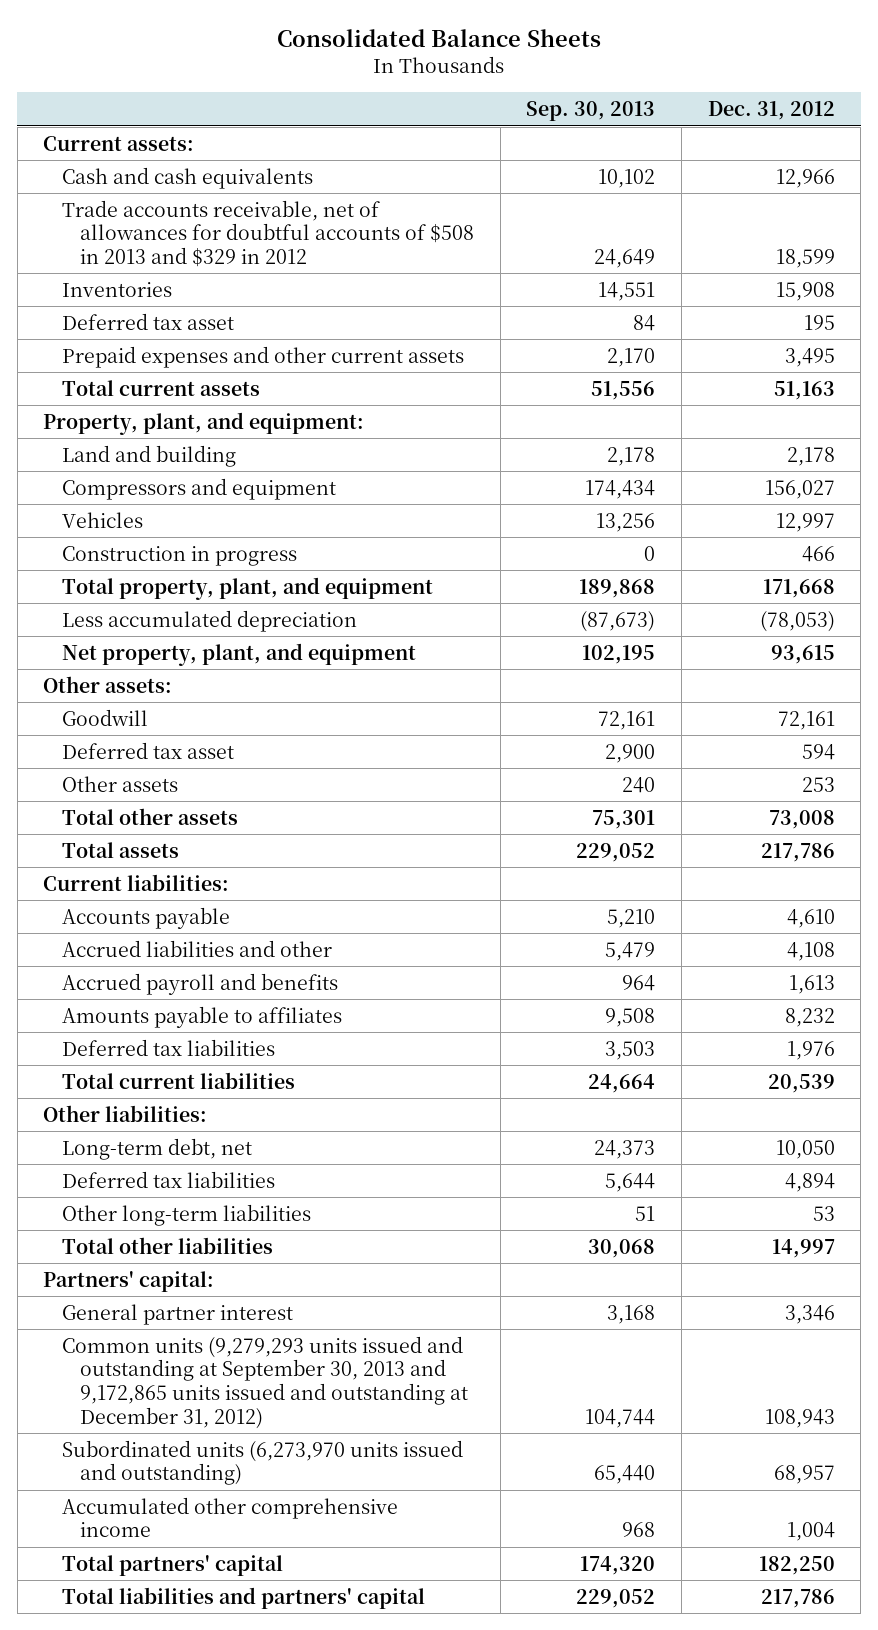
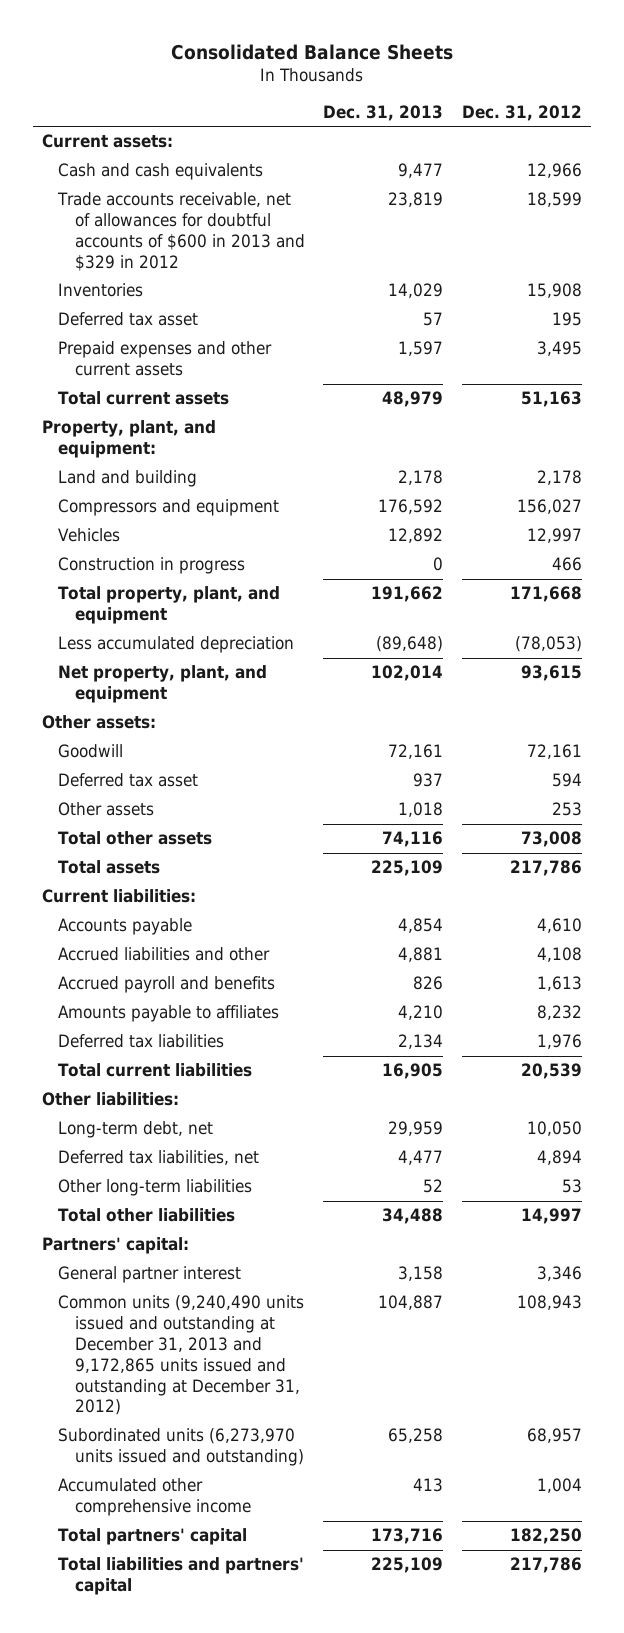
- | Sep. 30, 2013 | Dec. 31, 2012
+ | Dec. 31, 2013 | Dec. 31, 2012
- Trade accounts receivable, net of allowances for doubtful accounts of $508 in 2013 and $329 in 2012 | 24,649 | 18,599
+ Trade accounts receivable, net of allowances for doubtful accounts of $600 in 2013 and $329 in 2012 | 23,819 | 18,599
- Deferred tax liabilities | 5,644 | 4,894
+ Deferred tax liabilities, net | 4,477 | 4,894
- Common units (9,279,293 units issued and outstanding at September 30, 2013 and 9,172,865 units issued and outstanding at December 31, 2012) | 104,744 | 108,943
+ Common units (9,240,490 units issued and outstanding at December 31, 2013 and 9,172,865 units issued and outstanding at December 31, 2012) | 104,887 | 108,943

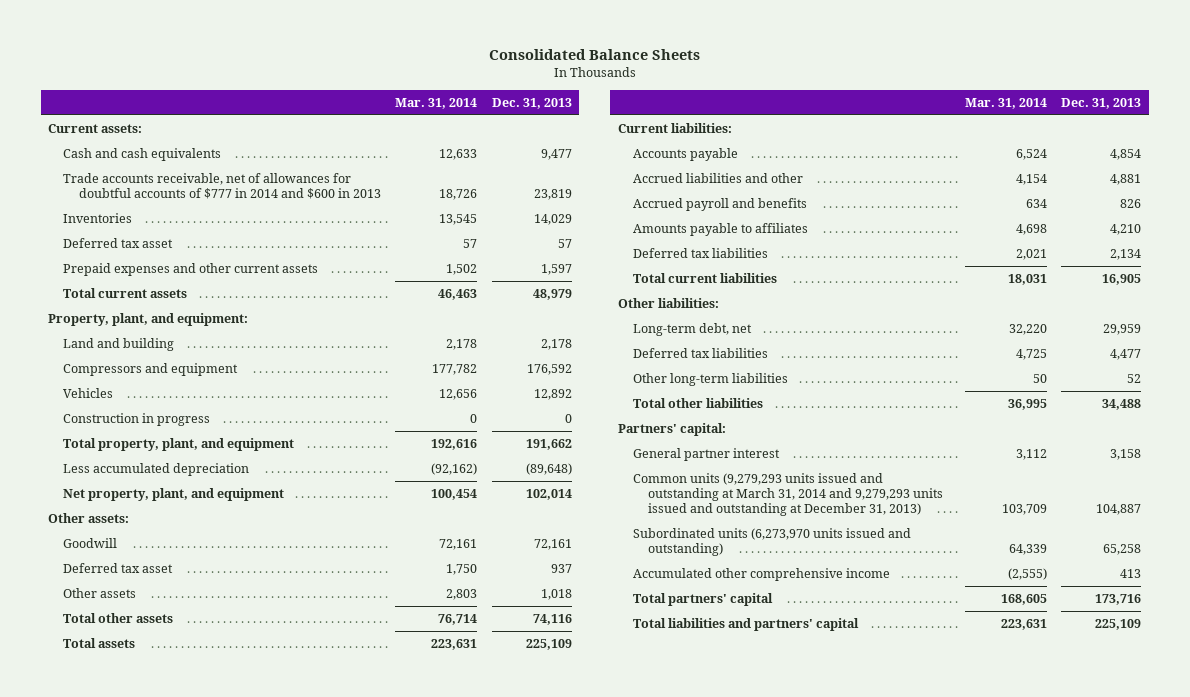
- | Dec. 31, 2013 | Dec. 31, 2012
+ | Mar. 31, 2014 | Dec. 31, 2013
- Trade accounts receivable, net of allowances for doubtful accounts of $600 in 2013 and $329 in 2012 | 23,819 | 18,599
+ Trade accounts receivable, net of allowances for doubtful accounts of $777 in 2014 and $600 in 2013 | 18,726 | 23,819
- Deferred tax liabilities, net | 4,477 | 4,894
+ Deferred tax liabilities | 4,725 | 4,477
- Common units (9,240,490 units issued and outstanding at December 31, 2013 and 9,172,865 units issued and outstanding at December 31, 2012) | 104,887 | 108,943
+ Common units (9,279,293 units issued and outstanding at March 31, 2014 and 9,279,293 units issued and outstanding at December 31, 2013) | 103,709 | 104,887

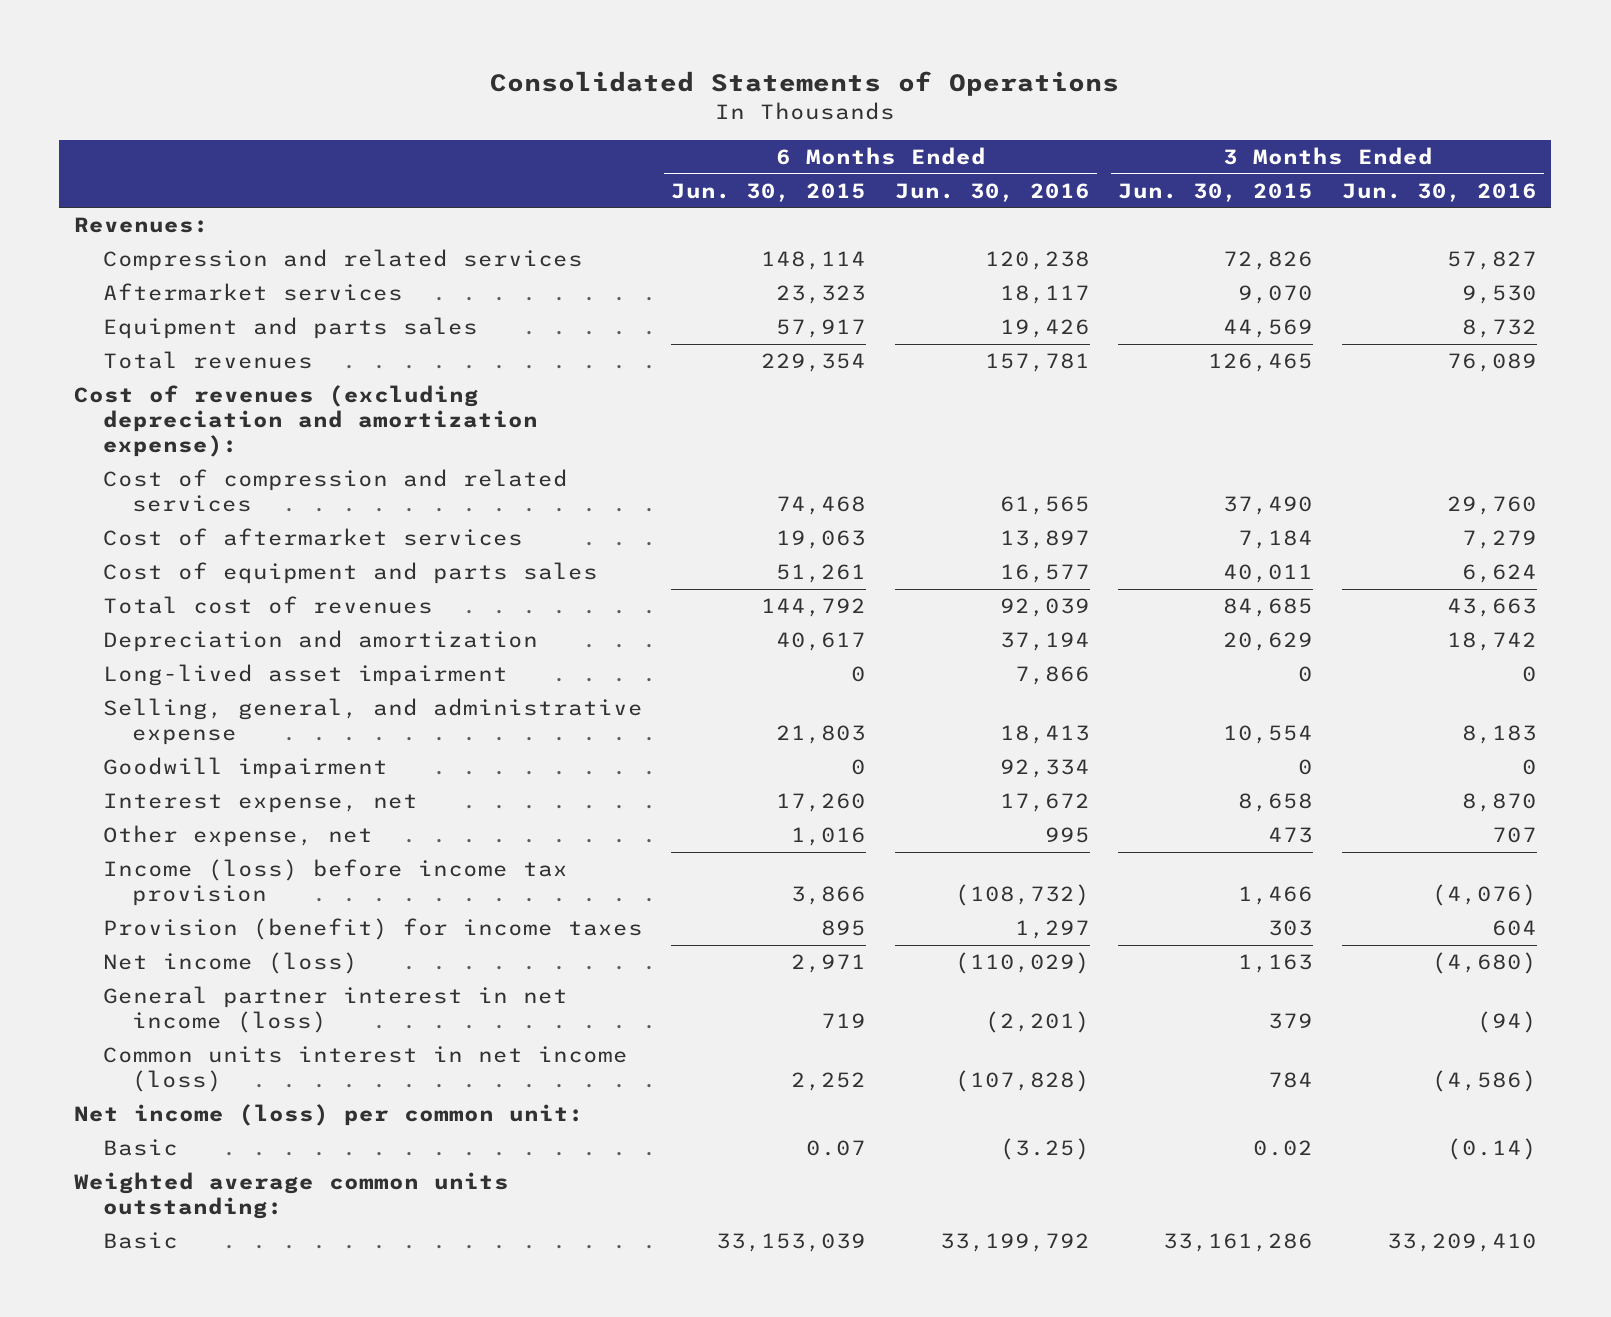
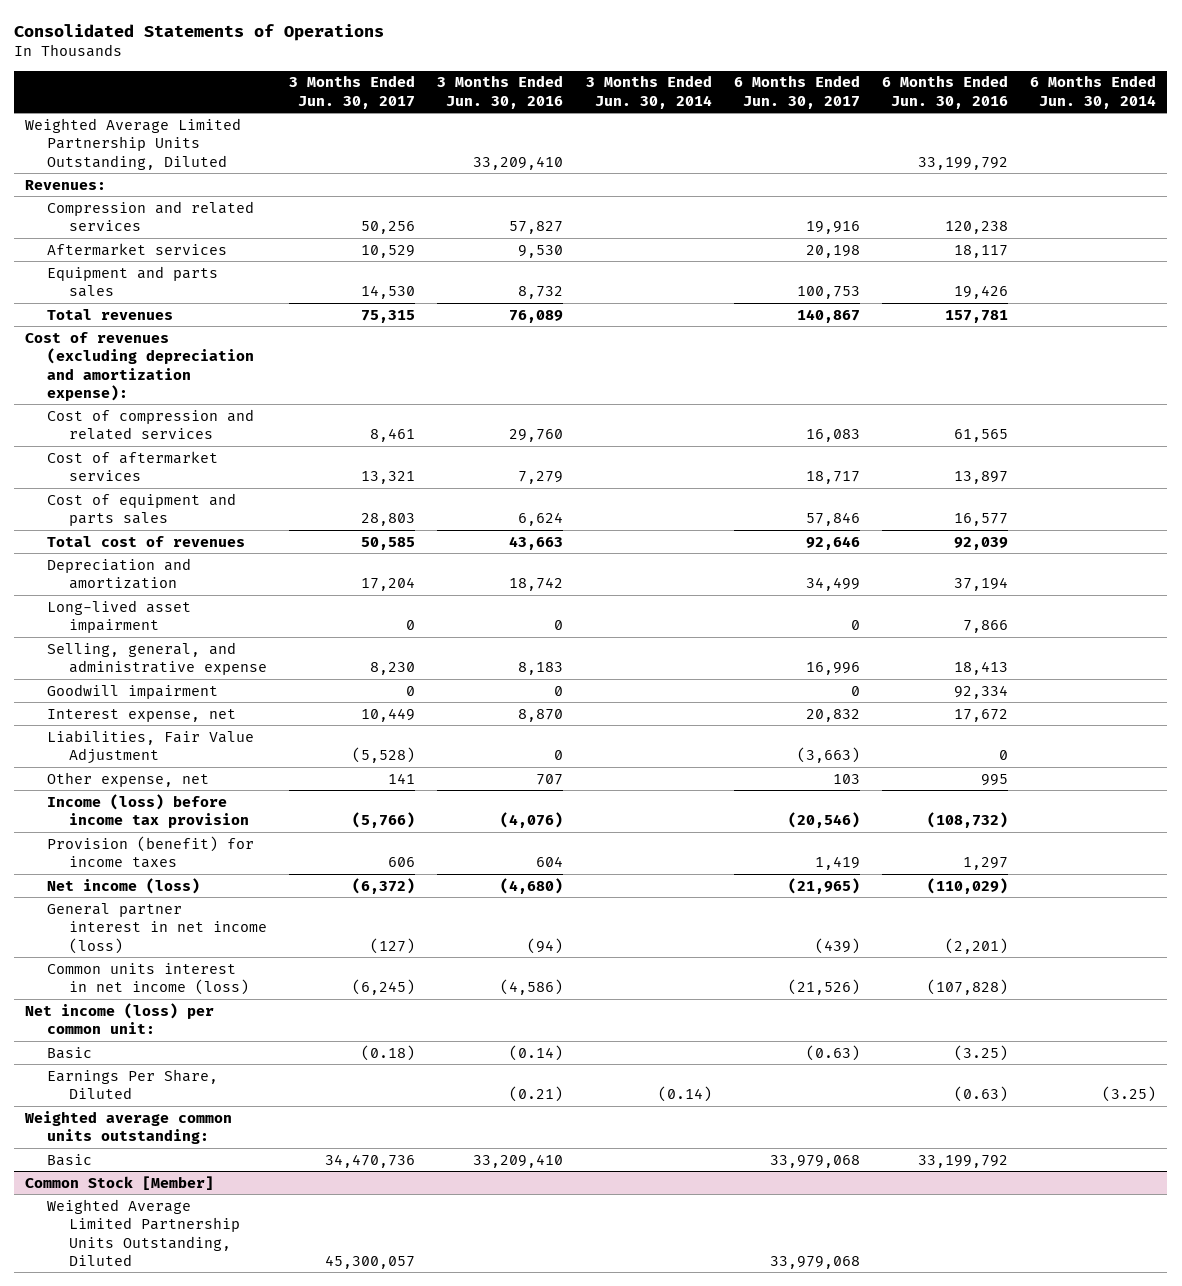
- | 6 Months Ended Jun. 30, 2015 | 6 Months Ended Jun. 30, 2016 | 3 Months Ended Jun. 30, 2015 | 3 Months Ended Jun. 30, 2016
+ | 3 Months Ended Jun. 30, 2017 | 3 Months Ended Jun. 30, 2016 | 3 Months Ended Jun. 30, 2014 | 6 Months Ended Jun. 30, 2017 | 6 Months Ended Jun. 30, 2016 | 6 Months Ended Jun. 30, 2014
+ Weighted Average Limited Partnership Units Outstanding, Diluted | | 33,209,410 | | | 33,199,792 |
+ Liabilities, Fair Value Adjustment | (5,528) | 0 | | (3,663) | 0 |
+ Earnings Per Share, Diluted | | (0.21) | (0.14) | | (0.63) | (3.25)
+ Common Stock [Member]
+ Weighted Average Limited Partnership Units Outstanding, Diluted | 45,300,057 | | | 33,979,068 | |

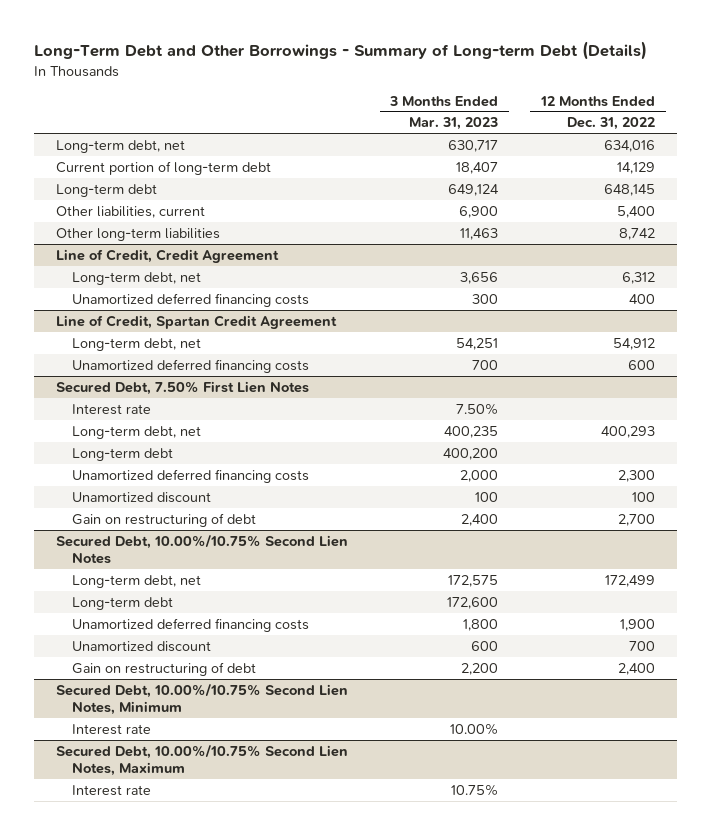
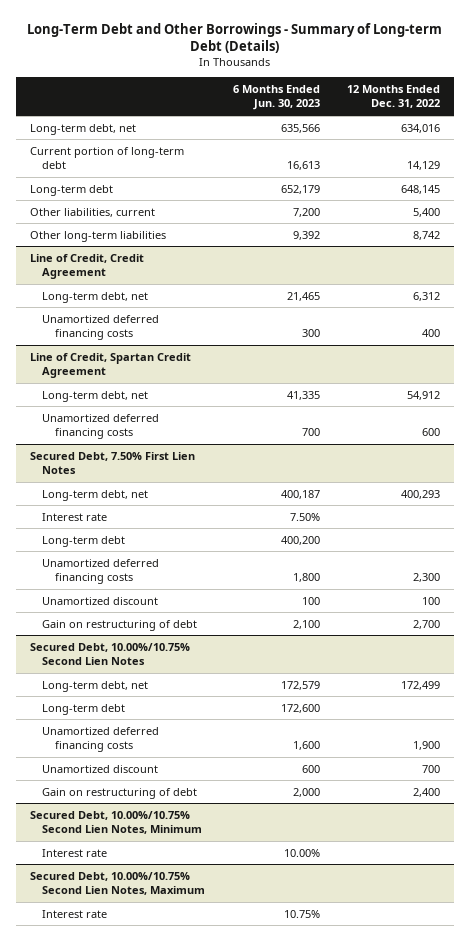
- | 3 Months Ended Mar. 31, 2023 | 12 Months Ended Dec. 31, 2022
+ | 6 Months Ended Jun. 30, 2023 | 12 Months Ended Dec. 31, 2022
@ Secured Debt, 7.50% First Lien Notes
moved down: Interest rate | 7.50% |

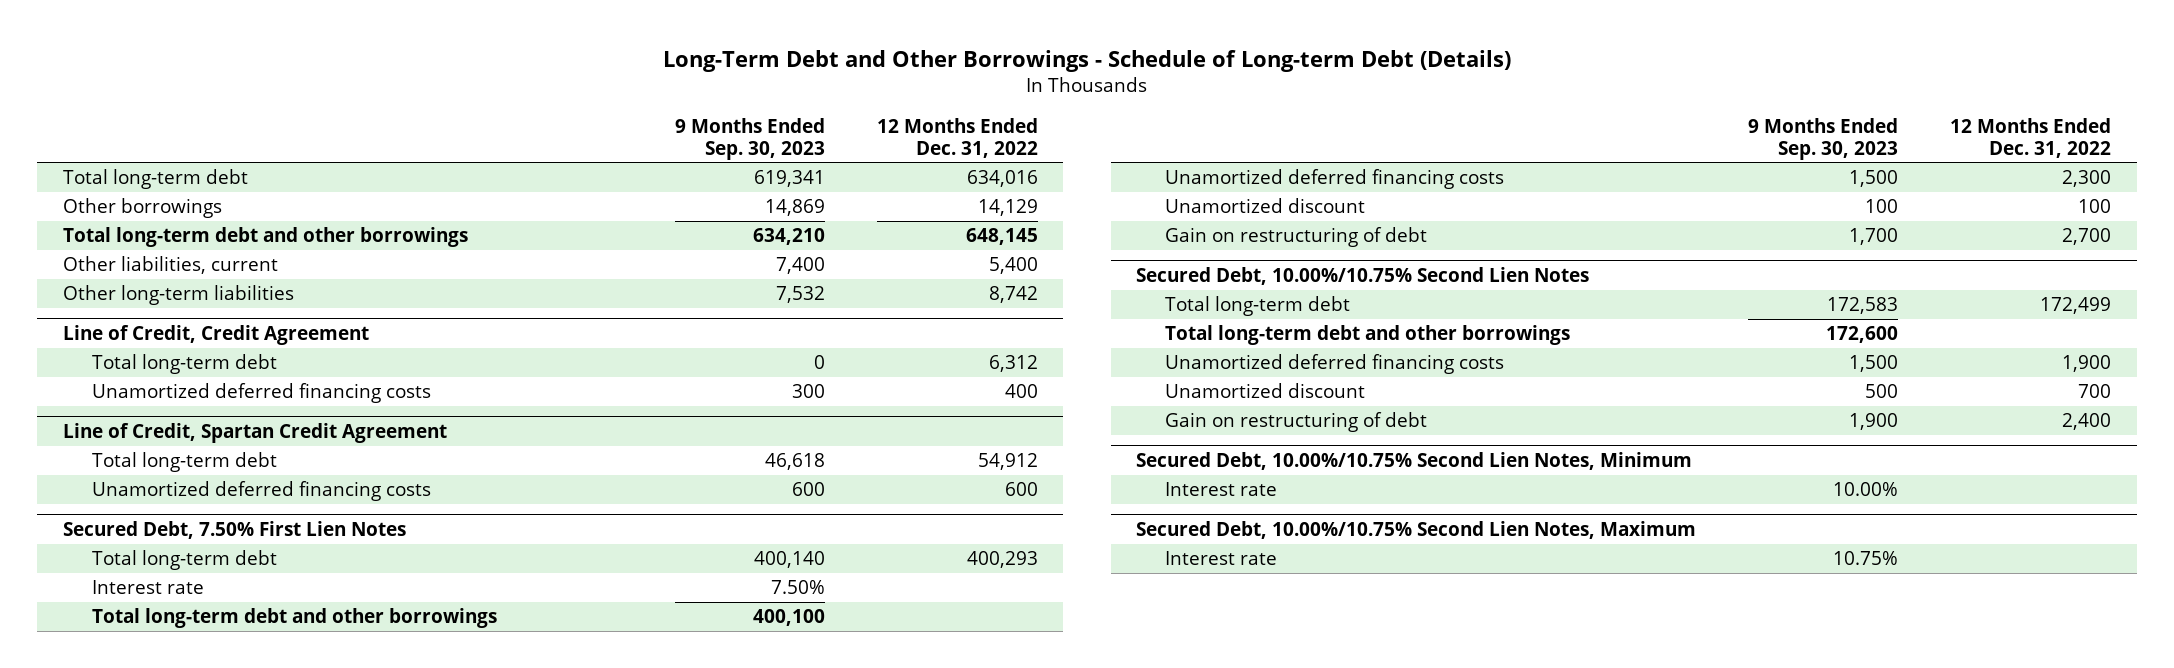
- Long-Term Debt and Other Borrowings - Summary of Long-term Debt (Details)
+ Long-Term Debt and Other Borrowings - Schedule of Long-term Debt (Details)
- | 6 Months Ended Jun. 30, 2023 | 12 Months Ended Dec. 31, 2022
+ | 9 Months Ended Sep. 30, 2023 | 12 Months Ended Dec. 31, 2022
- Long-term debt, net | 635,566 | 634,016
- Current portion of long-term debt | 16,613 | 14,129
- Long-term debt | 652,179 | 648,145
+ Total long-term debt | 619,341 | 634,016
+ Other borrowings | 14,869 | 14,129
+ Total long-term debt and other borrowings | 634,210 | 648,145
@ Line of Credit, Credit Agreement
- Long-term debt, net | 21,465 | 6,312
+ Total long-term debt | 0 | 6,312
@ Line of Credit, Spartan Credit Agreement
- Long-term debt, net | 41,335 | 54,912
+ Total long-term debt | 46,618 | 54,912
@ Secured Debt, 7.50% First Lien Notes
- Long-term debt, net | 400,187 | 400,293
+ Total long-term debt | 400,140 | 400,293
- Long-term debt | 400,200 |
+ Total long-term debt and other borrowings | 400,100 |
@ Secured Debt, 10.00%/10.75% Second Lien Notes
- Long-term debt, net | 172,579 | 172,499
- Long-term debt | 172,600 |
+ Total long-term debt | 172,583 | 172,499
+ Total long-term debt and other borrowings | 172,600 |

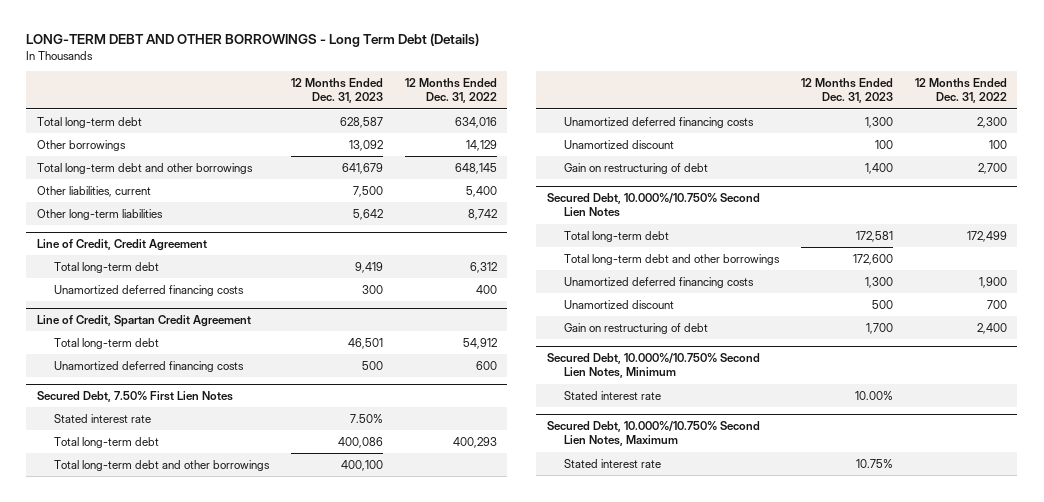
- Long-Term Debt and Other Borrowings - Schedule of Long-term Debt (Details)
+ LONG-TERM DEBT AND OTHER BORROWINGS - Long Term Debt (Details)
- | 9 Months Ended Sep. 30, 2023 | 12 Months Ended Dec. 31, 2022
+ | 12 Months Ended Dec. 31, 2023 | 12 Months Ended Dec. 31, 2022
@ Secured Debt, 7.50% First Lien Notes
+ Stated interest rate | 7.50% |
- Interest rate | 7.50% |
- Secured Debt, 10.00%/10.75% Second Lien Notes
+ Secured Debt, 10.000%/10.750% Second Lien Notes
- Secured Debt, 10.00%/10.75% Second Lien Notes, Minimum
- Interest rate | 10.00% |
- Secured Debt, 10.00%/10.75% Second Lien Notes, Maximum
- Interest rate | 10.75% |
+ Secured Debt, 10.000%/10.750% Second Lien Notes, Minimum
+ Stated interest rate | 10.00% |
+ Secured Debt, 10.000%/10.750% Second Lien Notes, Maximum
+ Stated interest rate | 10.75% |

